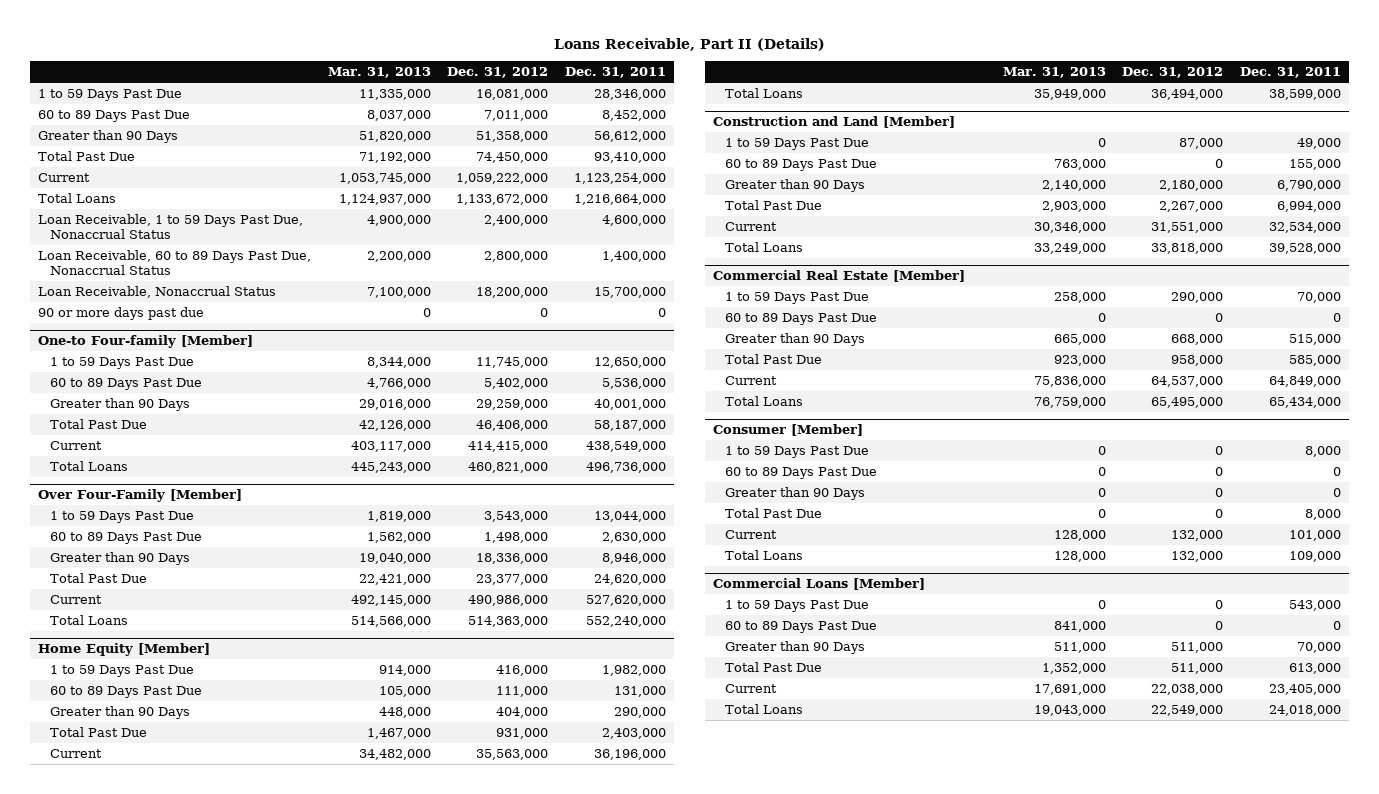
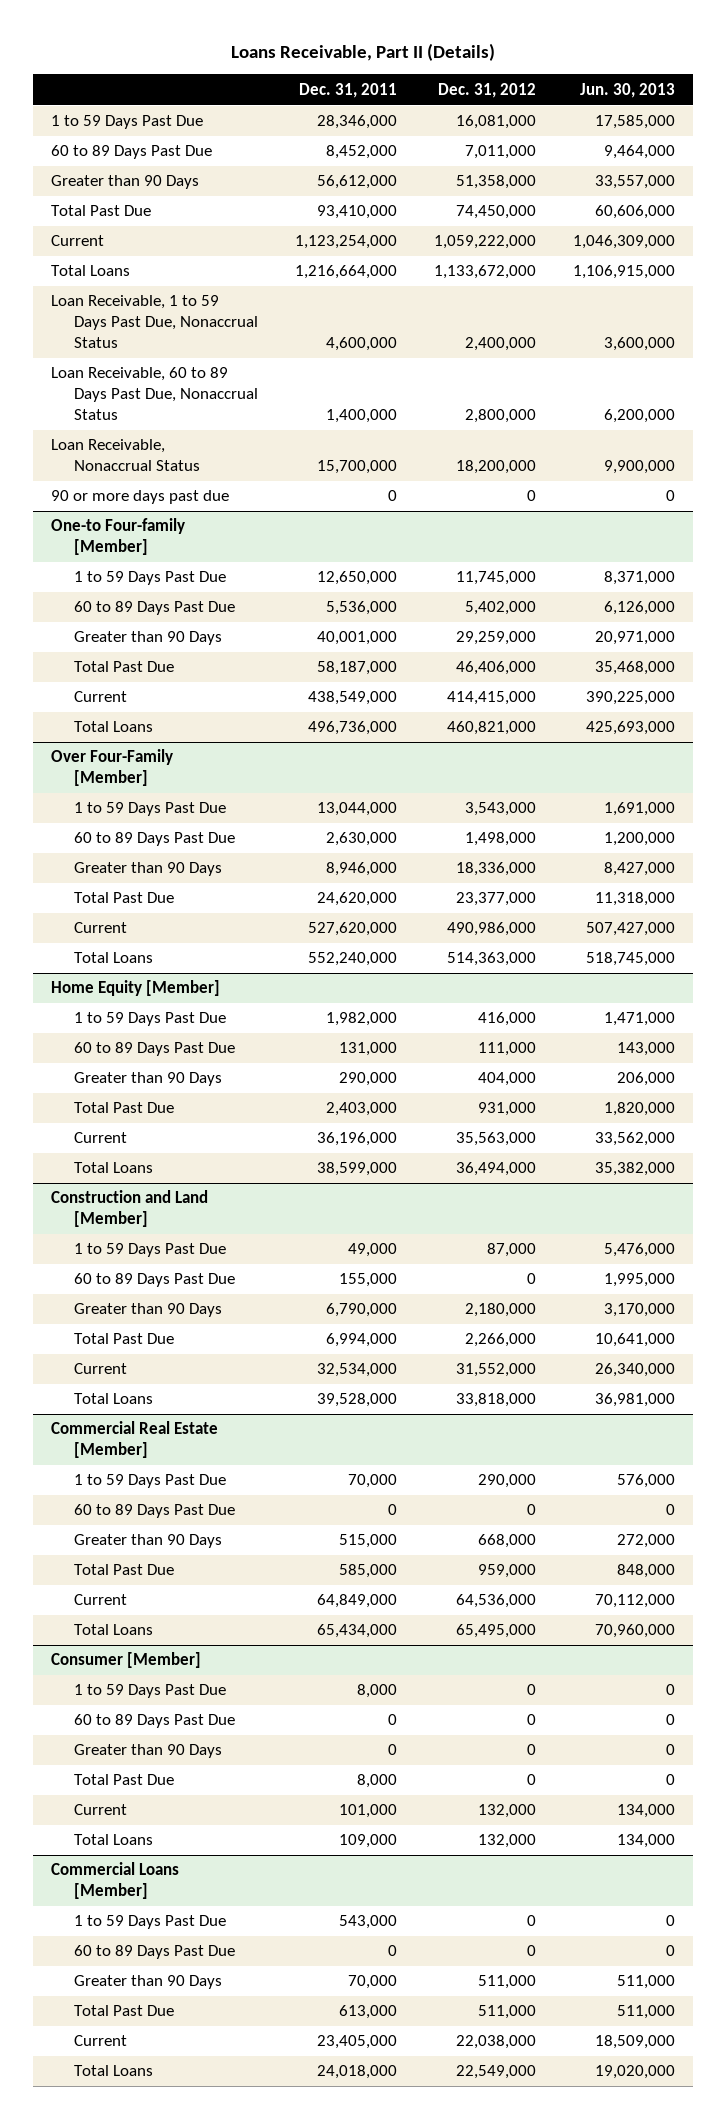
- | Mar. 31, 2013 | Dec. 31, 2012 | Dec. 31, 2011
+ | Dec. 31, 2011 | Dec. 31, 2012 | Jun. 30, 2013
@ Construction and Land [Member]
- Total Past Due | 2,903,000 | 2,267,000 | 6,994,000
- Current | 30,346,000 | 31,551,000 | 32,534,000
+ Total Past Due | 6,994,000 | 2,266,000 | 10,641,000
+ Current | 32,534,000 | 31,552,000 | 26,340,000
@ Commercial Real Estate [Member]
- Total Past Due | 923,000 | 958,000 | 585,000
- Current | 75,836,000 | 64,537,000 | 64,849,000
+ Total Past Due | 585,000 | 959,000 | 848,000
+ Current | 64,849,000 | 64,536,000 | 70,112,000

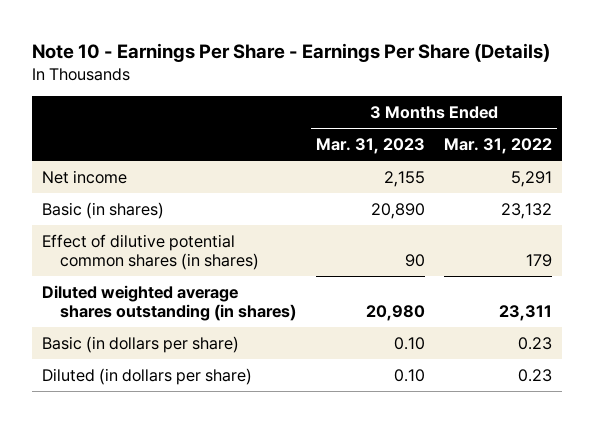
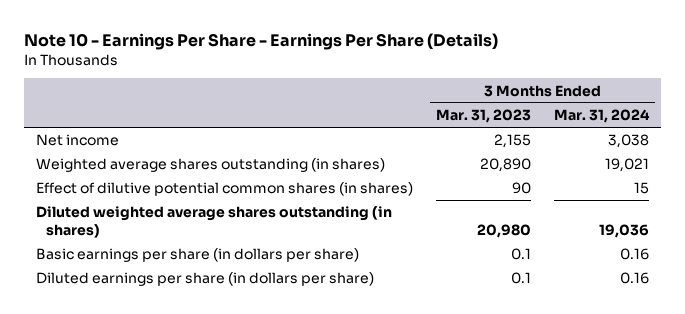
- | 3 Months Ended Mar. 31, 2023 | 3 Months Ended Mar. 31, 2022
+ | 3 Months Ended Mar. 31, 2023 | 3 Months Ended Mar. 31, 2024
- Basic (in shares) | 20,890 | 23,132
+ Weighted average shares outstanding (in shares) | 20,890 | 19,021
- Basic (in dollars per share) | 0.10 | 0.23
- Diluted (in dollars per share) | 0.10 | 0.23
+ Basic earnings per share (in dollars per share) | 0.1 | 0.16
+ Diluted earnings per share (in dollars per share) | 0.1 | 0.16

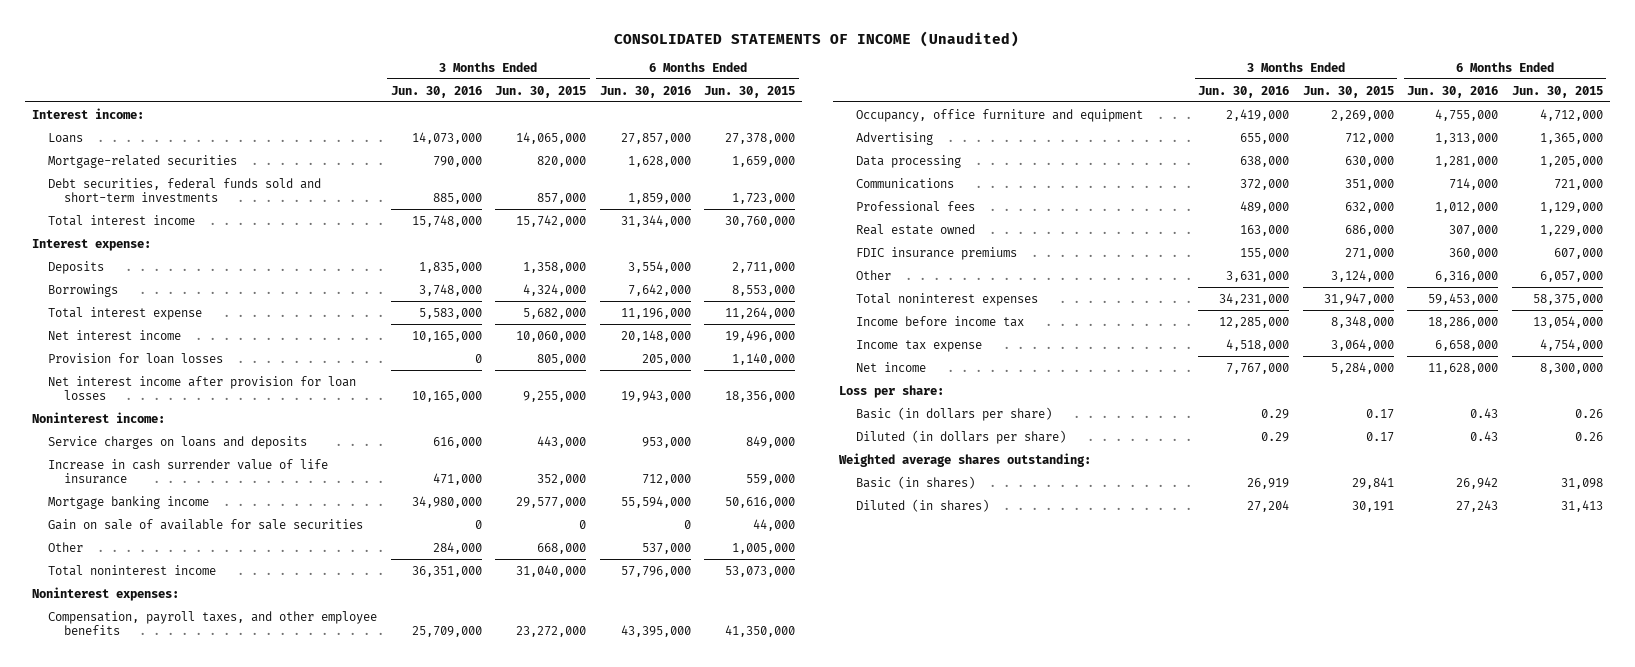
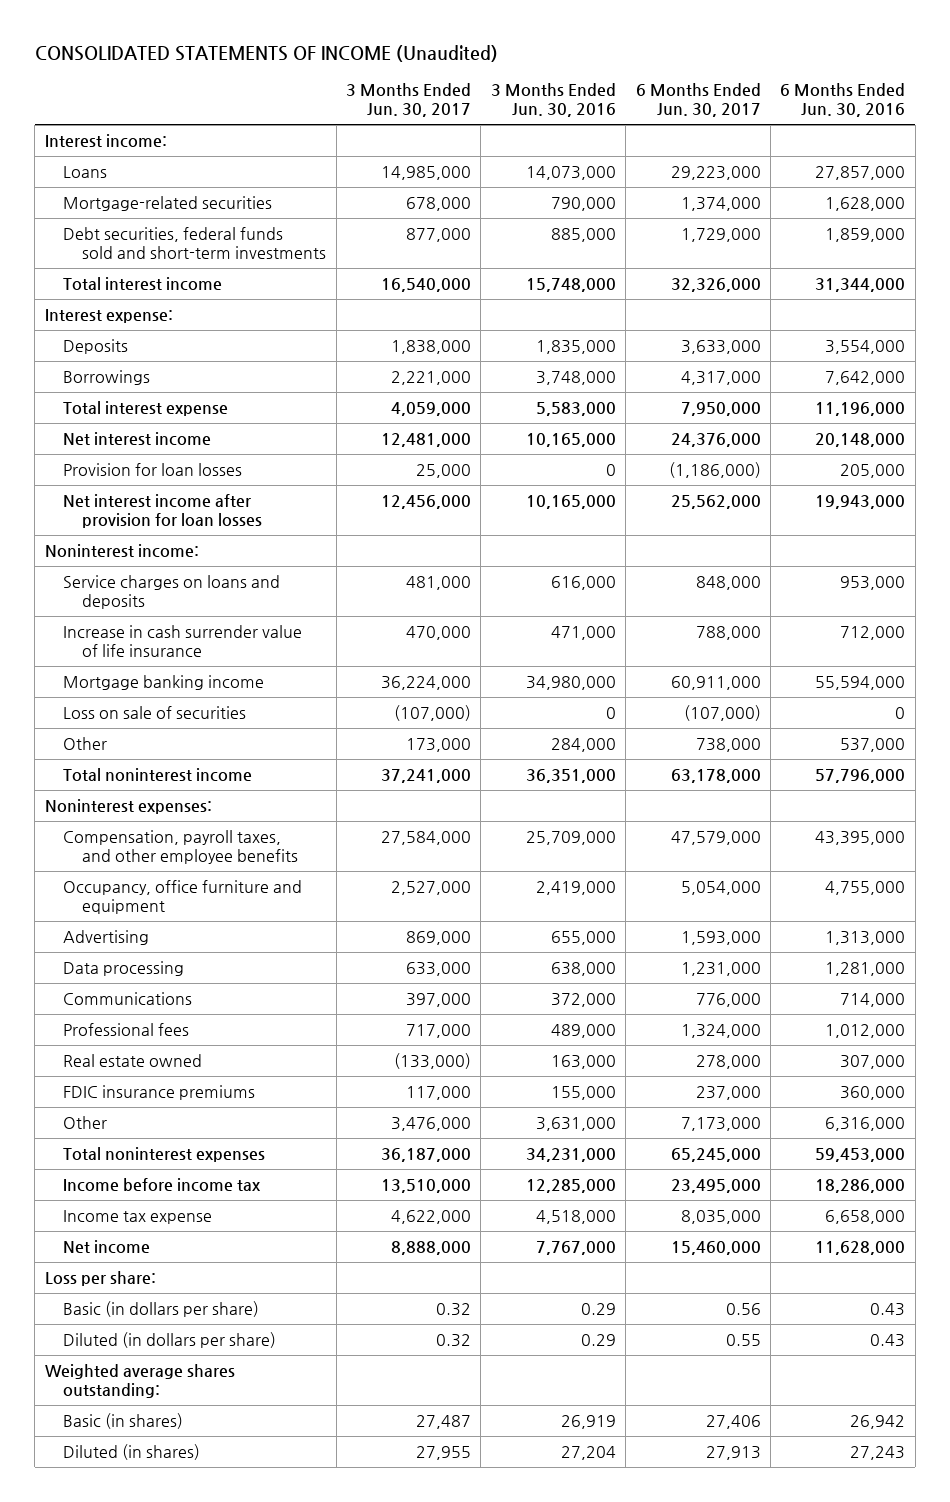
- | 3 Months Ended Jun. 30, 2016 | 3 Months Ended Jun. 30, 2015 | 6 Months Ended Jun. 30, 2016 | 6 Months Ended Jun. 30, 2015
+ | 3 Months Ended Jun. 30, 2017 | 3 Months Ended Jun. 30, 2016 | 6 Months Ended Jun. 30, 2017 | 6 Months Ended Jun. 30, 2016
- Gain on sale of available for sale securities | 0 | 0 | 0 | 44,000
+ Loss on sale of securities | (107,000) | 0 | (107,000) | 0

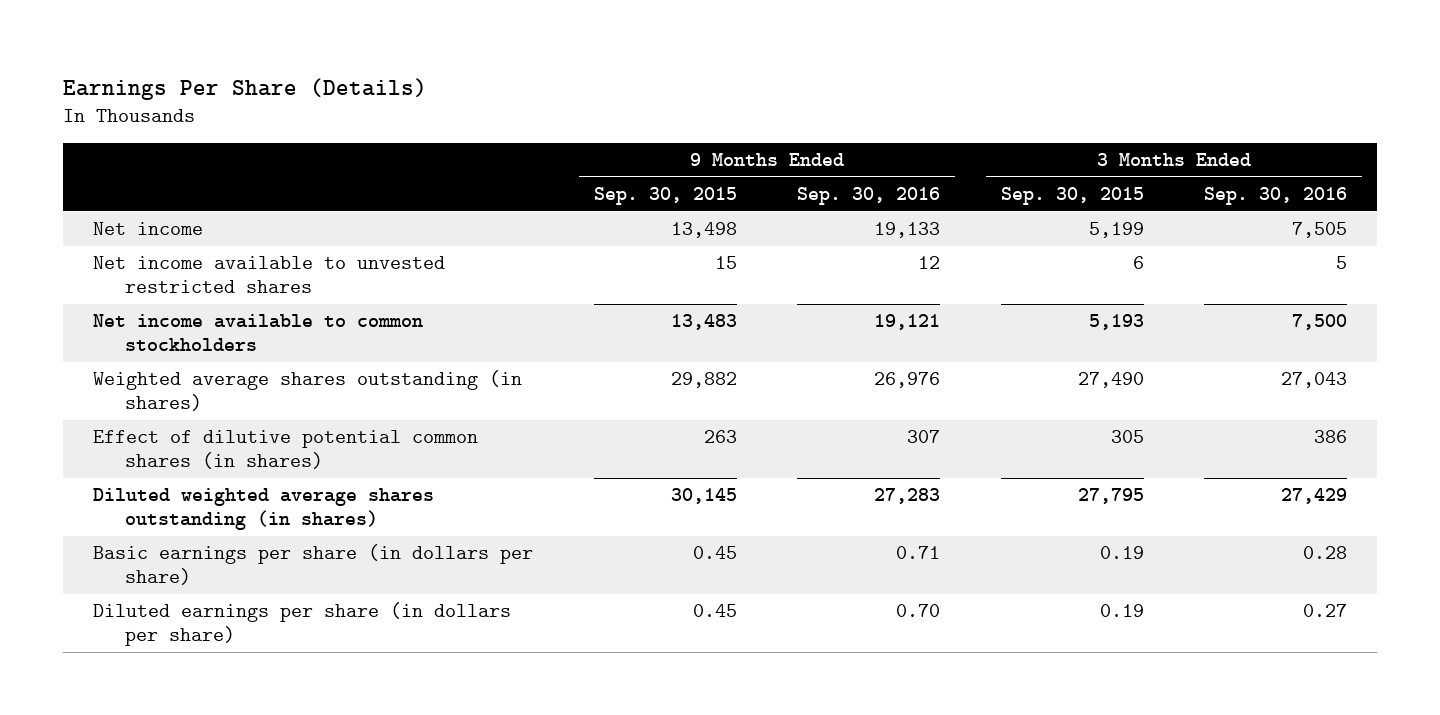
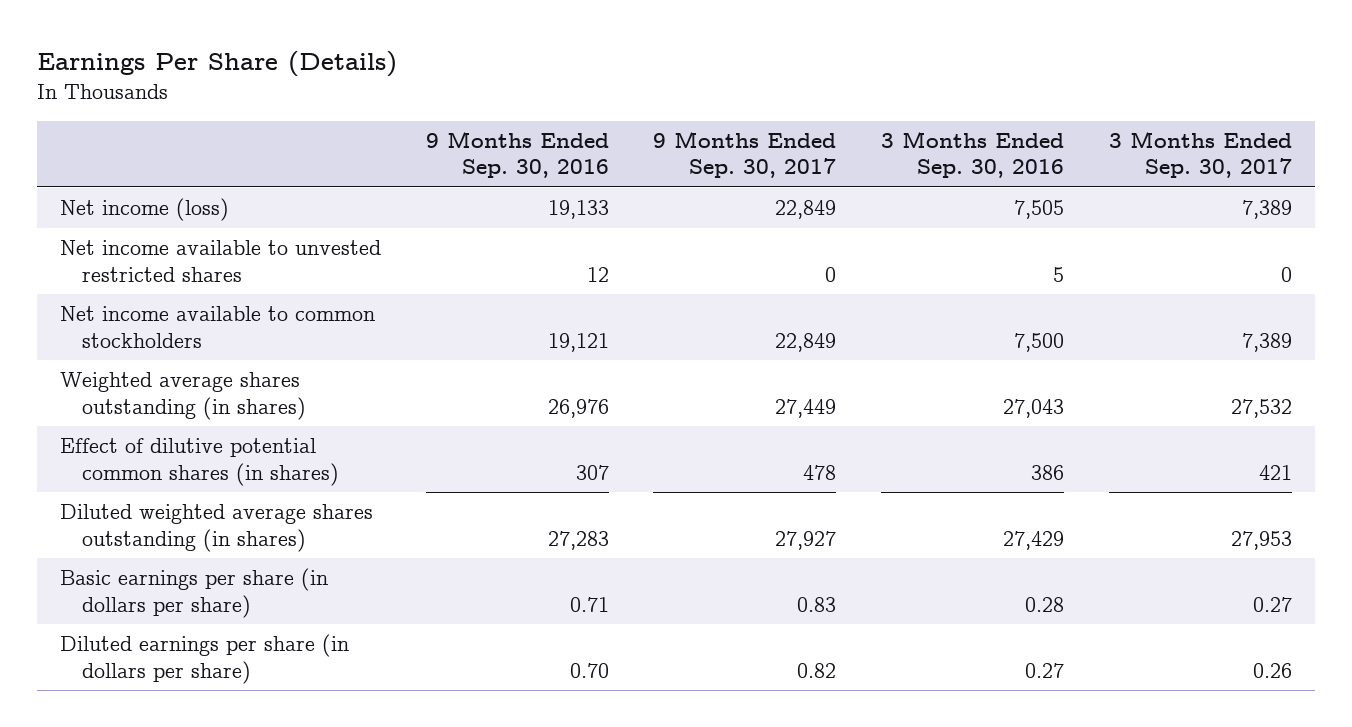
- | 9 Months Ended Sep. 30, 2015 | 9 Months Ended Sep. 30, 2016 | 3 Months Ended Sep. 30, 2015 | 3 Months Ended Sep. 30, 2016
+ | 9 Months Ended Sep. 30, 2016 | 9 Months Ended Sep. 30, 2017 | 3 Months Ended Sep. 30, 2016 | 3 Months Ended Sep. 30, 2017
- Net income | 13,498 | 19,133 | 5,199 | 7,505
+ Net income (loss) | 19,133 | 22,849 | 7,505 | 7,389

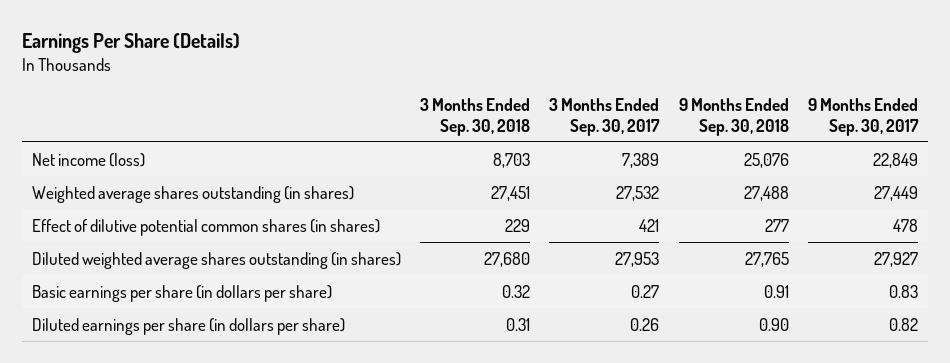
- | 9 Months Ended Sep. 30, 2016 | 9 Months Ended Sep. 30, 2017 | 3 Months Ended Sep. 30, 2016 | 3 Months Ended Sep. 30, 2017
+ | 3 Months Ended Sep. 30, 2018 | 3 Months Ended Sep. 30, 2017 | 9 Months Ended Sep. 30, 2018 | 9 Months Ended Sep. 30, 2017
- Net income available to unvested restricted shares | 12 | 0 | 5 | 0
- Net income available to common stockholders | 19,121 | 22,849 | 7,500 | 7,389

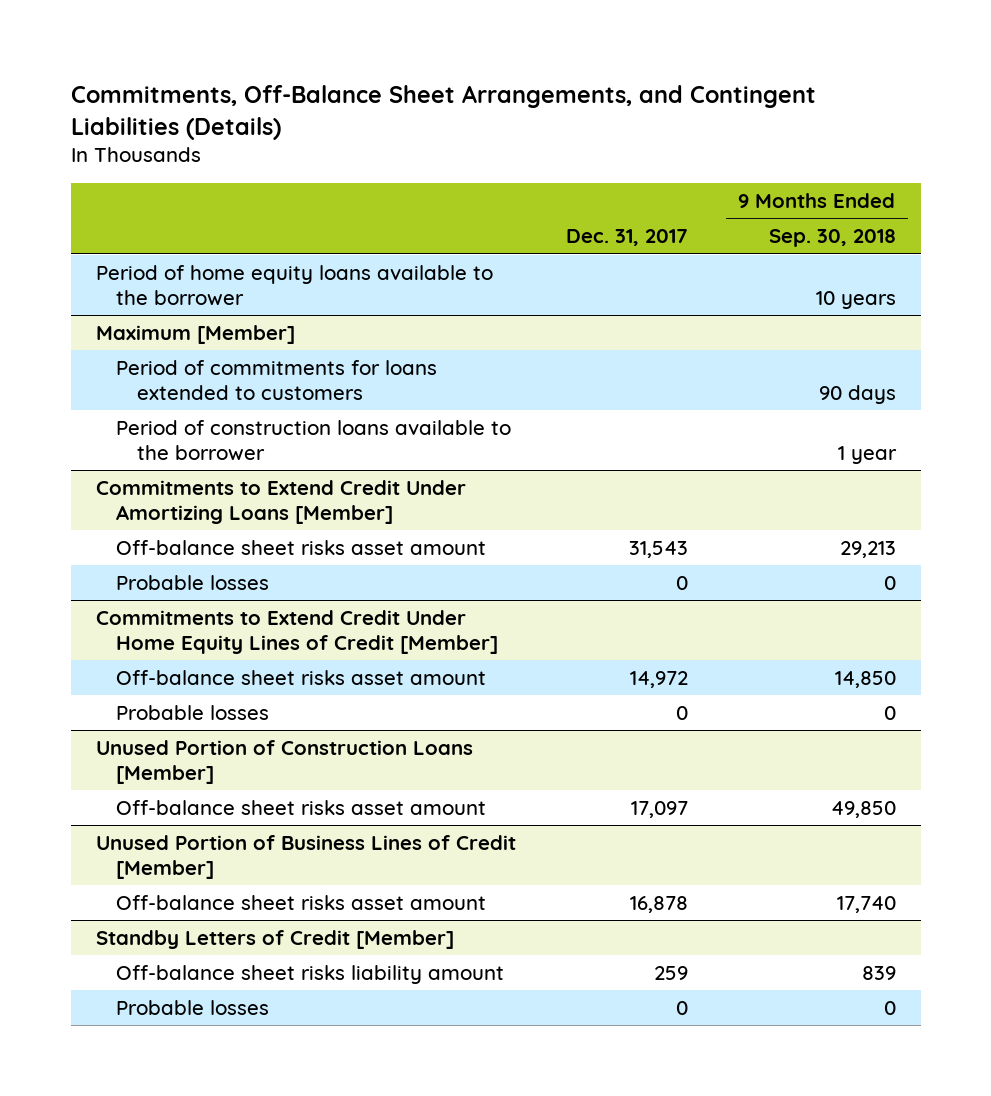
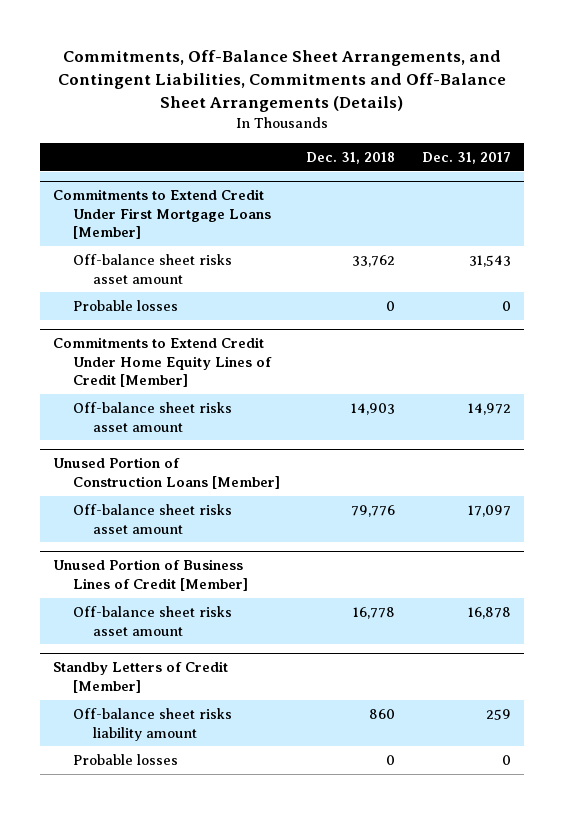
- Commitments, Off-Balance Sheet Arrangements, and Contingent Liabilities (Details)
+ Commitments, Off-Balance Sheet Arrangements, and Contingent Liabilities, Commitments and Off-Balance Sheet Arrangements (Details)
- | Dec. 31, 2017 | 9 Months Ended Sep. 30, 2018
+ | Dec. 31, 2018 | Dec. 31, 2017
- Period of home equity loans available to the borrower | | 10 years
- Maximum [Member]
- Period of commitments for loans extended to customers | | 90 days
- Period of construction loans available to the borrower | | 1 year
- Commitments to Extend Credit Under Amortizing Loans [Member]
+ Commitments to Extend Credit Under First Mortgage Loans [Member]
@ Commitments to Extend Credit Under Home Equity Lines of Credit [Member]
- Probable losses | 0 | 0

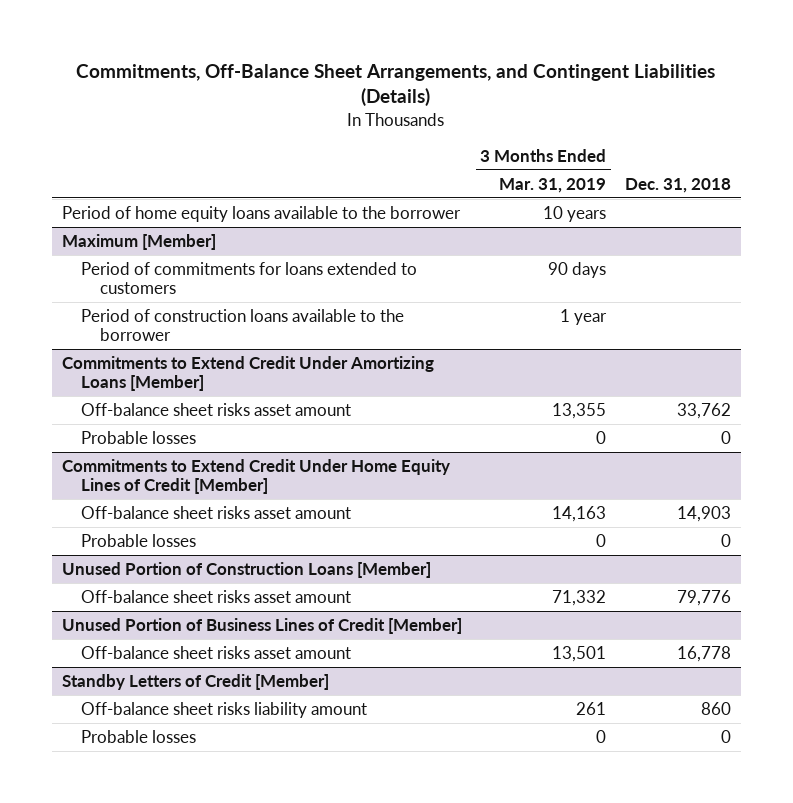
- Commitments, Off-Balance Sheet Arrangements, and Contingent Liabilities, Commitments and Off-Balance Sheet Arrangements (Details)
+ Commitments, Off-Balance Sheet Arrangements, and Contingent Liabilities (Details)
- | Dec. 31, 2018 | Dec. 31, 2017
+ | 3 Months Ended Mar. 31, 2019 | Dec. 31, 2018
- Commitments to Extend Credit Under First Mortgage Loans [Member]
+ Period of home equity loans available to the borrower | 10 years |
+ Maximum [Member]
+ Period of commitments for loans extended to customers | 90 days |
+ Period of construction loans available to the borrower | 1 year |
+ Commitments to Extend Credit Under Amortizing Loans [Member]
@ Commitments to Extend Credit Under Home Equity Lines of Credit [Member]
+ Probable losses | 0 | 0

